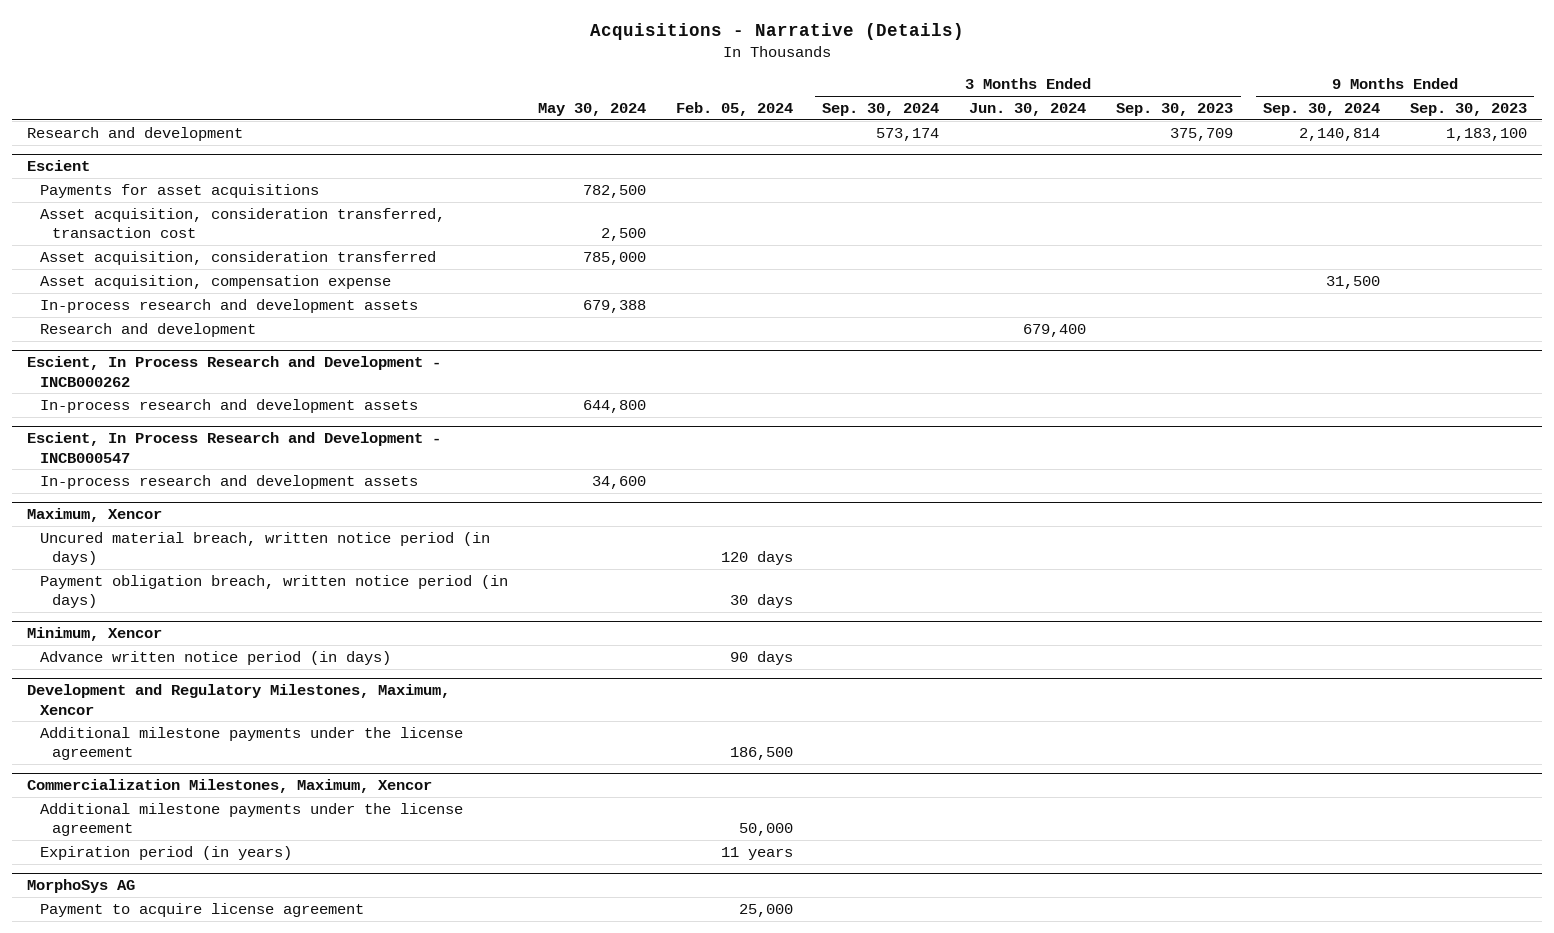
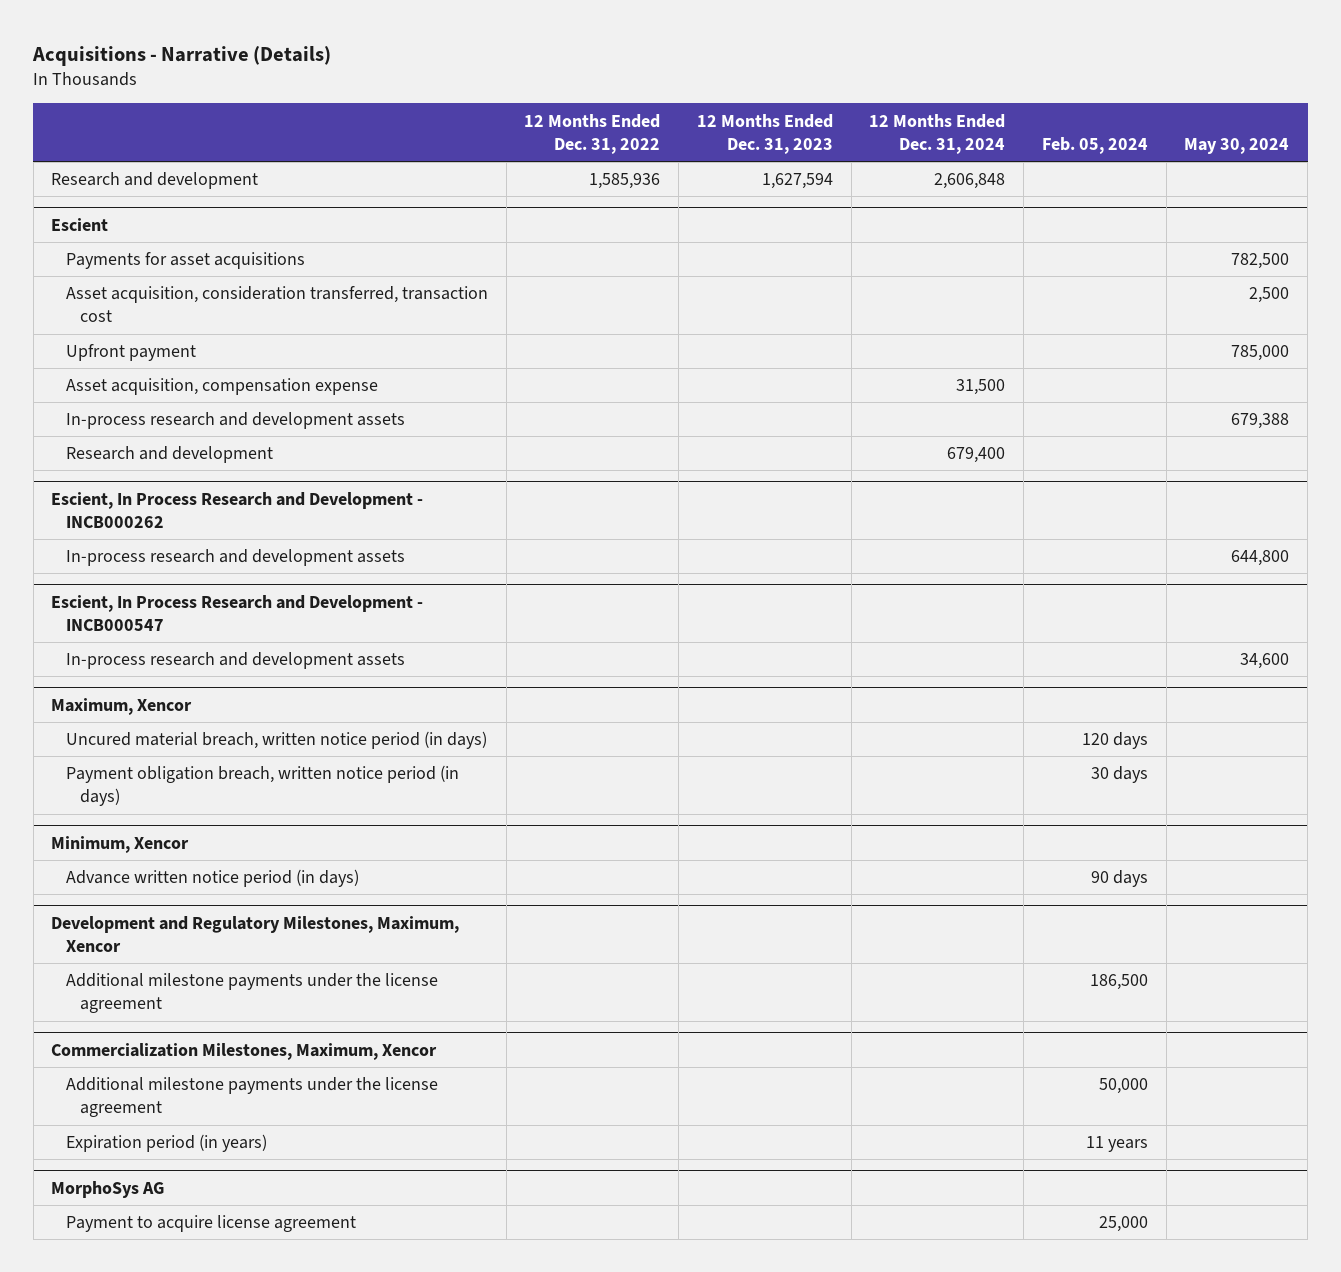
- | May 30, 2024 | Feb. 05, 2024 | 3 Months Ended Sep. 30, 2024 | 3 Months Ended Jun. 30, 2024 | 3 Months Ended Sep. 30, 2023 | 9 Months Ended Sep. 30, 2024 | 9 Months Ended Sep. 30, 2023
+ | 12 Months Ended Dec. 31, 2022 | 12 Months Ended Dec. 31, 2023 | 12 Months Ended Dec. 31, 2024 | Feb. 05, 2024 | May 30, 2024
@ Escient
- Asset acquisition, consideration transferred | 785,000 | | | | | |
+ Upfront payment | | | | | 785,000

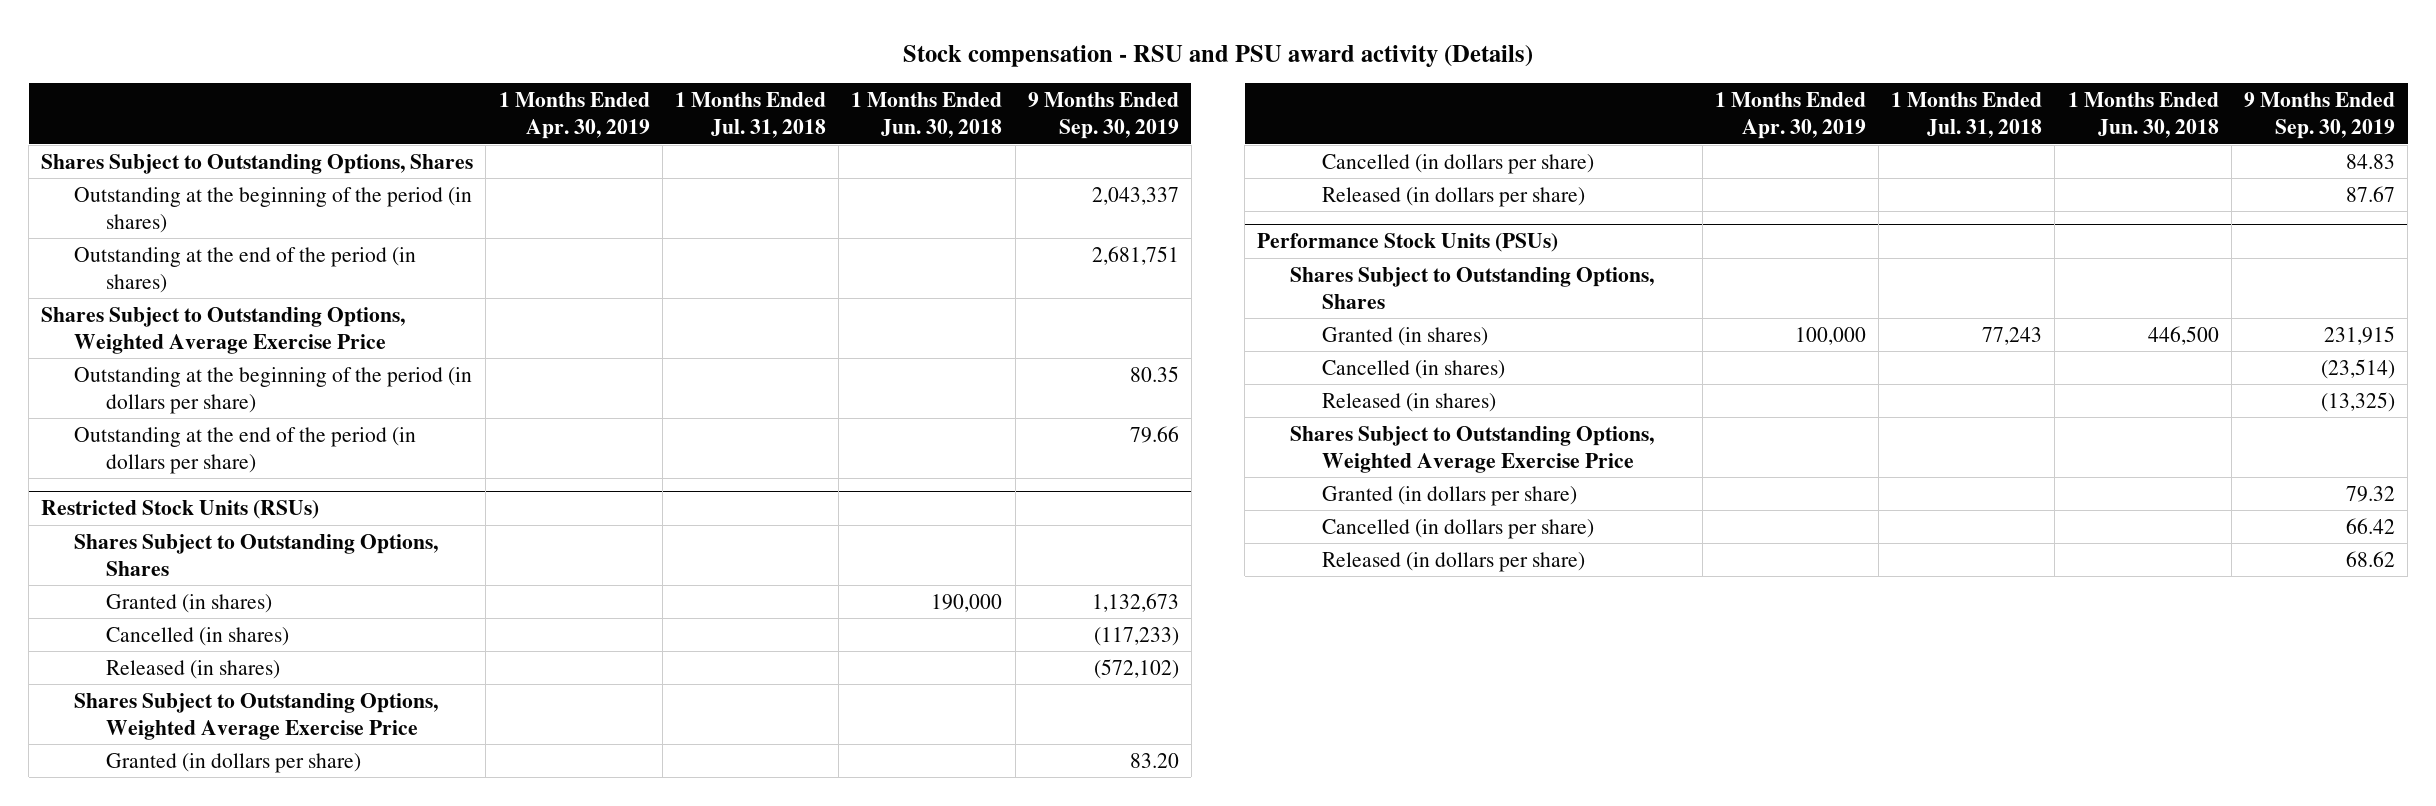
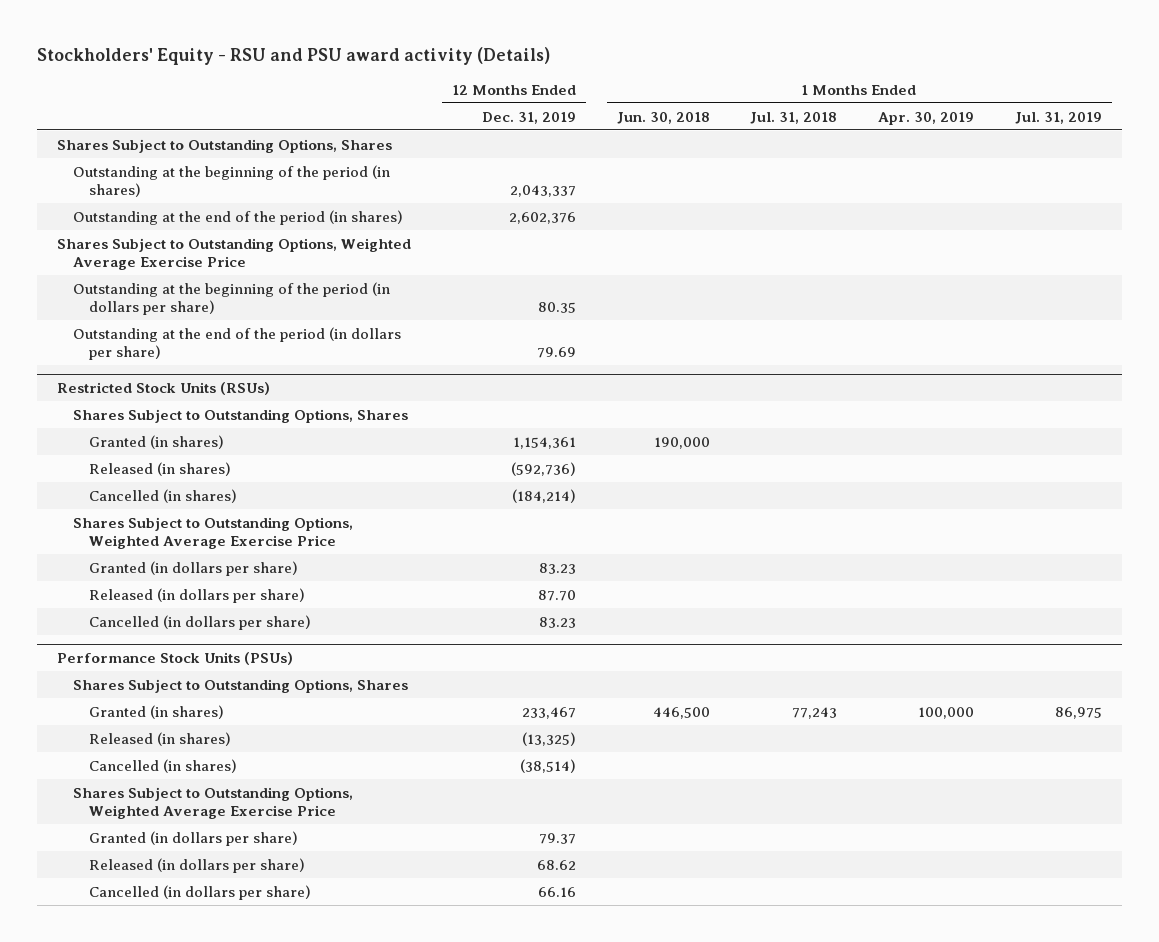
- Stock compensation - RSU and PSU award activity (Details)
+ Stockholders' Equity - RSU and PSU award activity (Details)
- | 1 Months Ended Apr. 30, 2019 | 1 Months Ended Jul. 31, 2018 | 1 Months Ended Jun. 30, 2018 | 9 Months Ended Sep. 30, 2019
+ | 12 Months Ended Dec. 31, 2019 | 1 Months Ended Jun. 30, 2018 | 1 Months Ended Jul. 31, 2018 | 1 Months Ended Apr. 30, 2019 | 1 Months Ended Jul. 31, 2019
@ Restricted Stock Units (RSUs)
moved down: Cancelled (in shares) | (184,214) | | | |
moved down: Cancelled (in dollars per share) | 83.23 | | | |
@ Performance Stock Units (PSUs)
moved down: Cancelled (in shares) | (38,514) | | | |
moved down: Cancelled (in dollars per share) | 66.16 | | | |

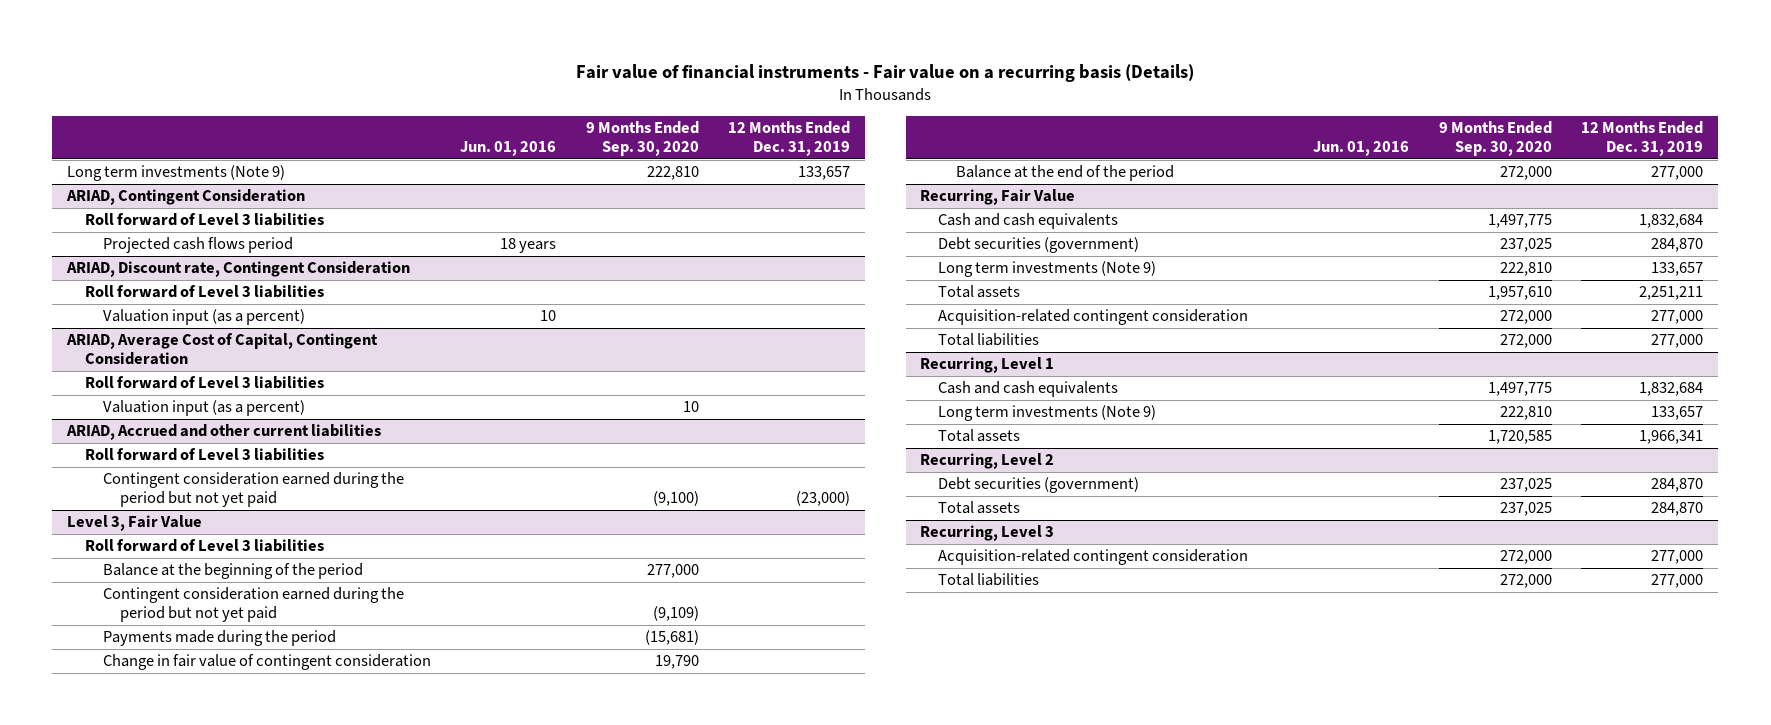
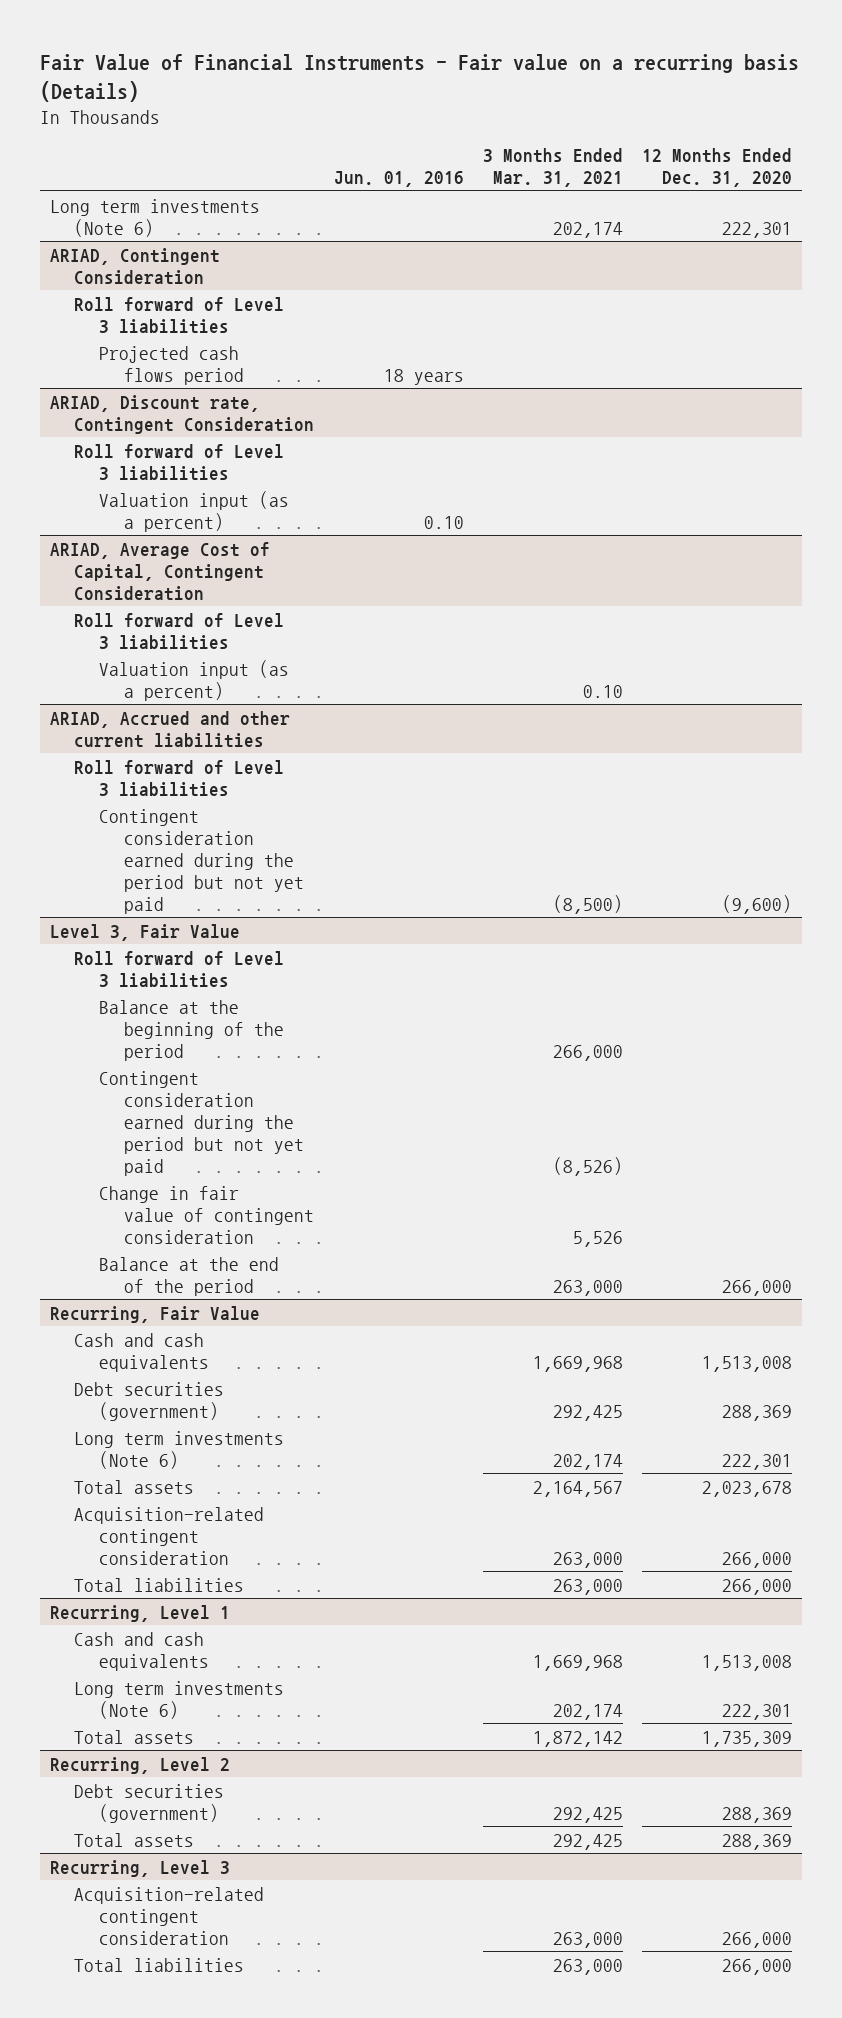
- Fair value of financial instruments - Fair value on a recurring basis (Details)
+ Fair Value of Financial Instruments - Fair value on a recurring basis (Details)
- | Jun. 01, 2016 | 9 Months Ended Sep. 30, 2020 | 12 Months Ended Dec. 31, 2019
+ | Jun. 01, 2016 | 3 Months Ended Mar. 31, 2021 | 12 Months Ended Dec. 31, 2020
- Long term investments (Note 9) | | 222,810 | 133,657
+ Long term investments (Note 6) | | 202,174 | 222,301
@ ARIAD, Discount rate, Contingent Consideration
- Valuation input (as a percent) | 10 | |
+ Valuation input (as a percent) | 0.10 | |
@ Level 3, Fair Value
- Payments made during the period | | (15,681) |
@ Recurring, Fair Value
- Long term investments (Note 9) | | 222,810 | 133,657
+ Long term investments (Note 6) | | 202,174 | 222,301
@ Recurring, Level 1
- Long term investments (Note 9) | | 222,810 | 133,657
+ Long term investments (Note 6) | | 202,174 | 222,301

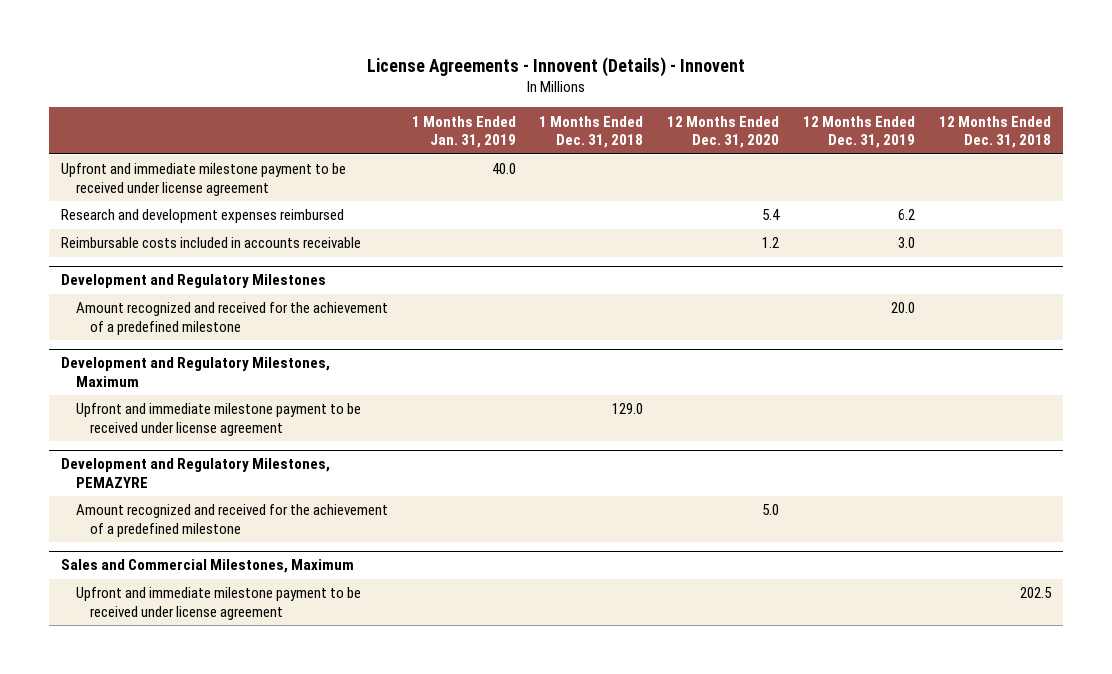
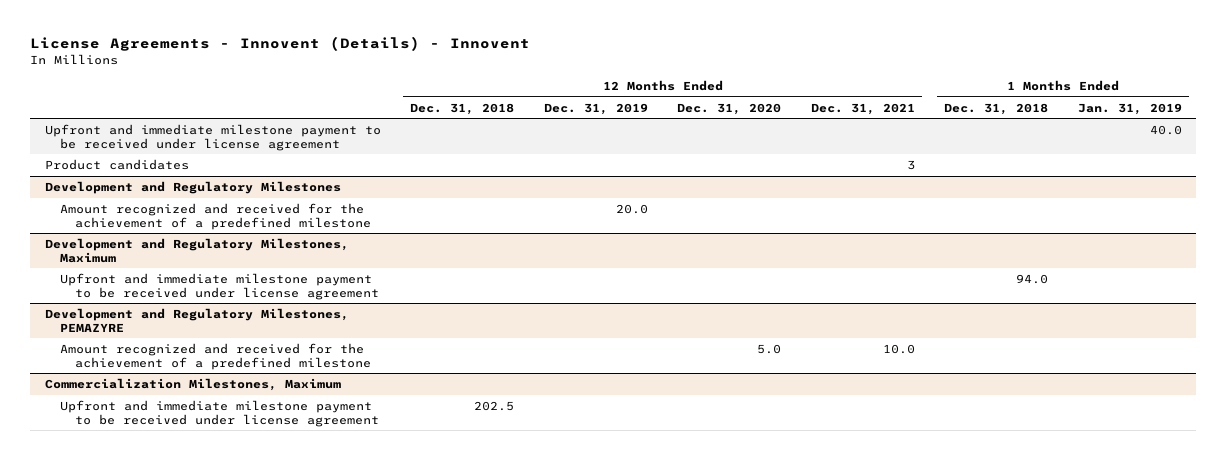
- | 1 Months Ended Jan. 31, 2019 | 1 Months Ended Dec. 31, 2018 | 12 Months Ended Dec. 31, 2020 | 12 Months Ended Dec. 31, 2019 | 12 Months Ended Dec. 31, 2018
+ | 12 Months Ended Dec. 31, 2018 | 12 Months Ended Dec. 31, 2019 | 12 Months Ended Dec. 31, 2020 | 12 Months Ended Dec. 31, 2021 | 1 Months Ended Dec. 31, 2018 | 1 Months Ended Jan. 31, 2019
- Research and development expenses reimbursed | | | 5.4 | 6.2 |
- Reimbursable costs included in accounts receivable | | | 1.2 | 3.0 |
+ Product candidates | | | | 3 | |
@ Development and Regulatory Milestones, Maximum
- Upfront and immediate milestone payment to be received under license agreement | | 129.0 | | |
+ Upfront and immediate milestone payment to be received under license agreement | | | | | 94.0 |
- Sales and Commercial Milestones, Maximum
+ Commercialization Milestones, Maximum

